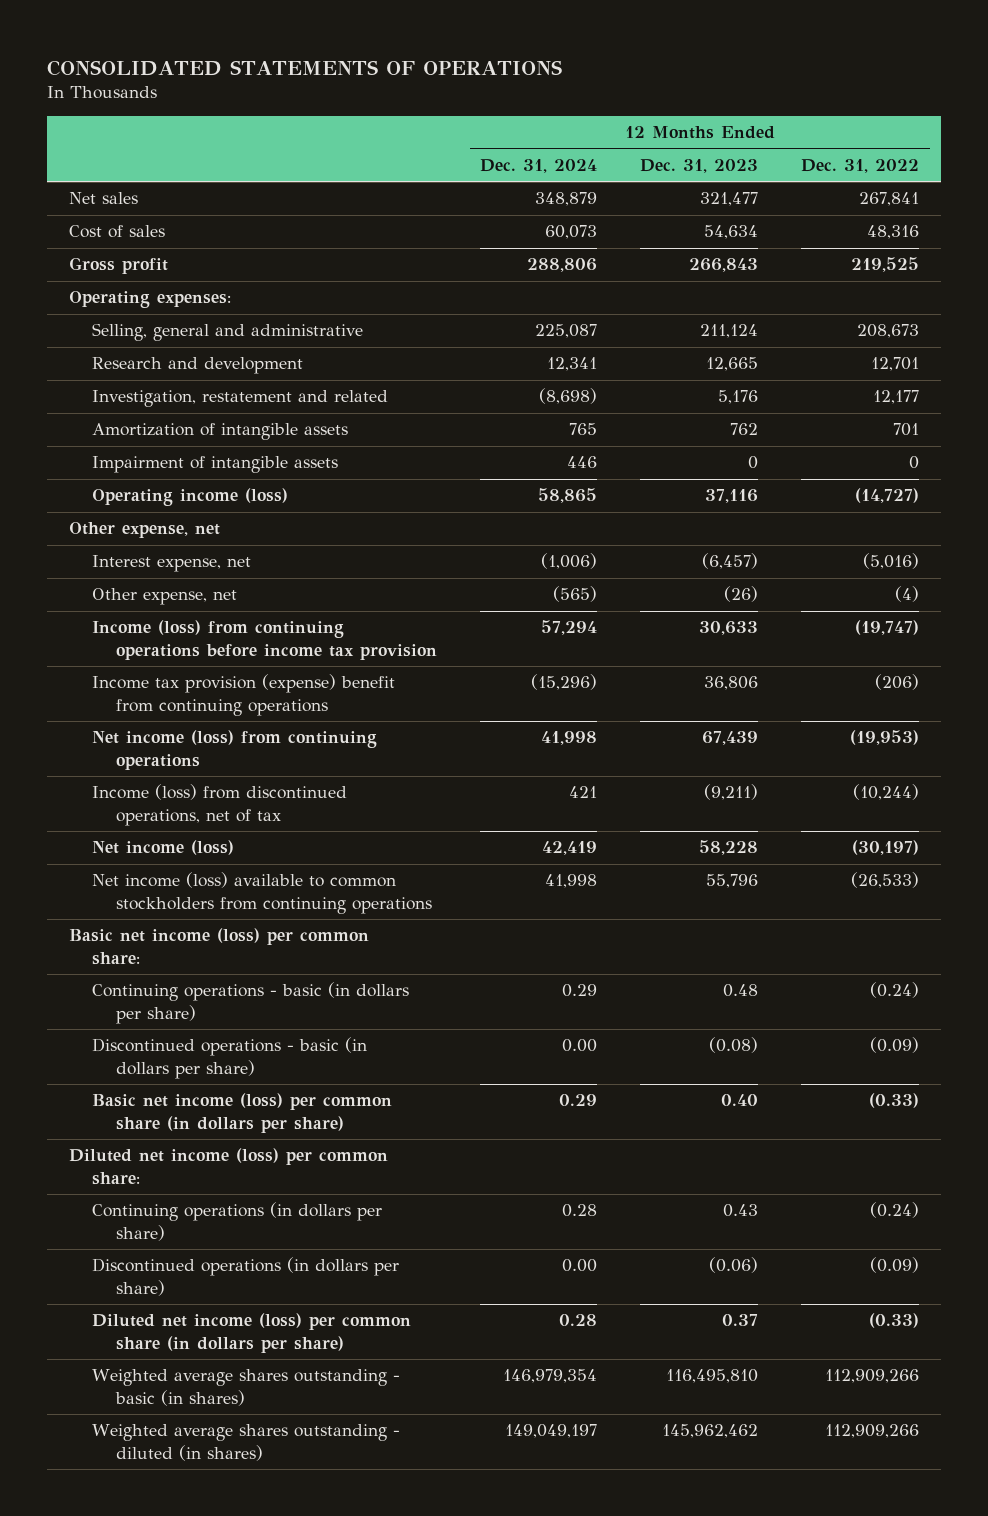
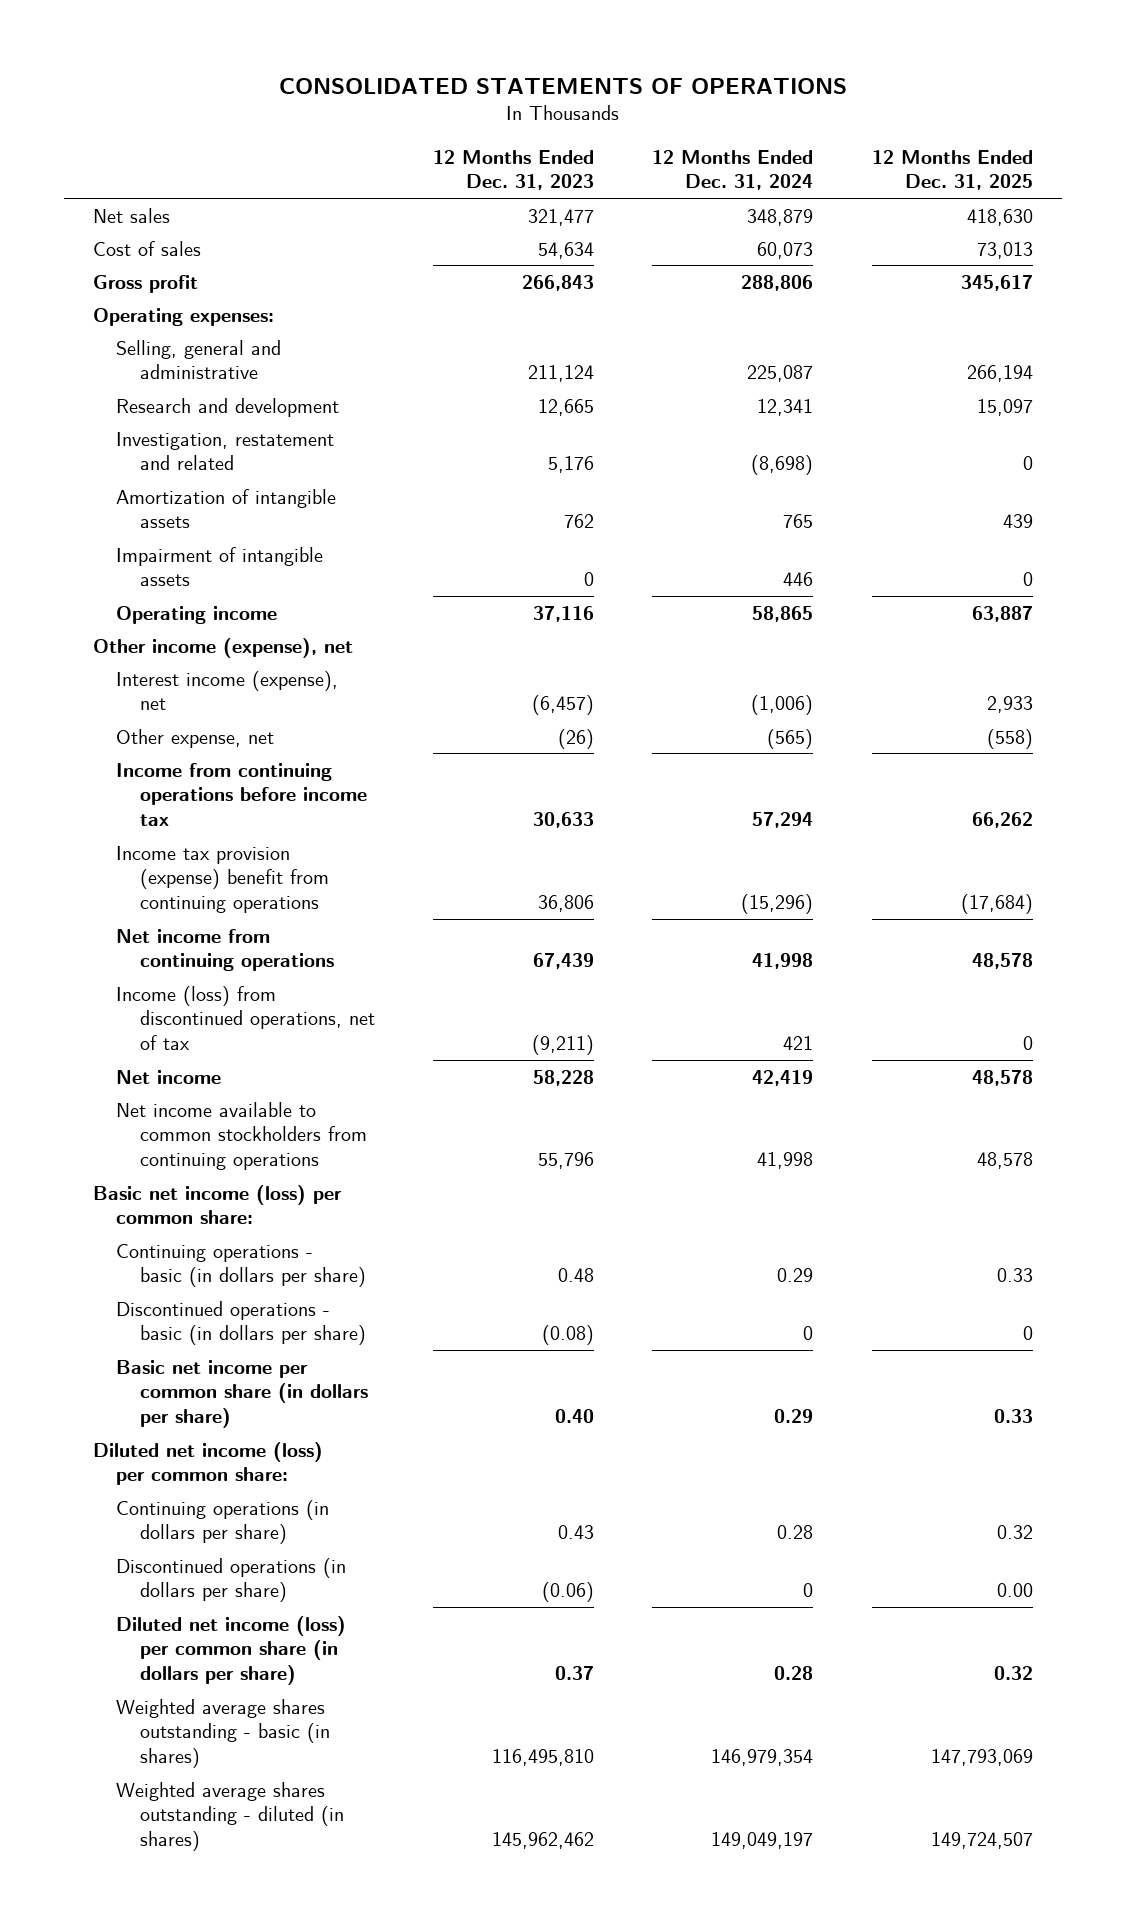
- | 12 Months Ended Dec. 31, 2024 | 12 Months Ended Dec. 31, 2023 | 12 Months Ended Dec. 31, 2022
+ | 12 Months Ended Dec. 31, 2023 | 12 Months Ended Dec. 31, 2024 | 12 Months Ended Dec. 31, 2025
- Operating income (loss) | 58,865 | 37,116 | (14,727)
- Other expense, net
- Interest expense, net | (1,006) | (6,457) | (5,016)
+ Operating income | 37,116 | 58,865 | 63,887
+ Other income (expense), net
+ Interest income (expense), net | (6,457) | (1,006) | 2,933
- Income (loss) from continuing operations before income tax provision | 57,294 | 30,633 | (19,747)
+ Income from continuing operations before income tax | 30,633 | 57,294 | 66,262
- Net income (loss) from continuing operations | 41,998 | 67,439 | (19,953)
+ Net income from continuing operations | 67,439 | 41,998 | 48,578
- Net income (loss) | 42,419 | 58,228 | (30,197)
- Net income (loss) available to common stockholders from continuing operations | 41,998 | 55,796 | (26,533)
+ Net income | 58,228 | 42,419 | 48,578
+ Net income available to common stockholders from continuing operations | 55,796 | 41,998 | 48,578
- Discontinued operations - basic (in dollars per share) | 0.00 | (0.08) | (0.09)
- Basic net income (loss) per common share (in dollars per share) | 0.29 | 0.40 | (0.33)
+ Discontinued operations - basic (in dollars per share) | (0.08) | 0 | 0
+ Basic net income per common share (in dollars per share) | 0.40 | 0.29 | 0.33
- Discontinued operations (in dollars per share) | 0.00 | (0.06) | (0.09)
+ Discontinued operations (in dollars per share) | (0.06) | 0 | 0.00

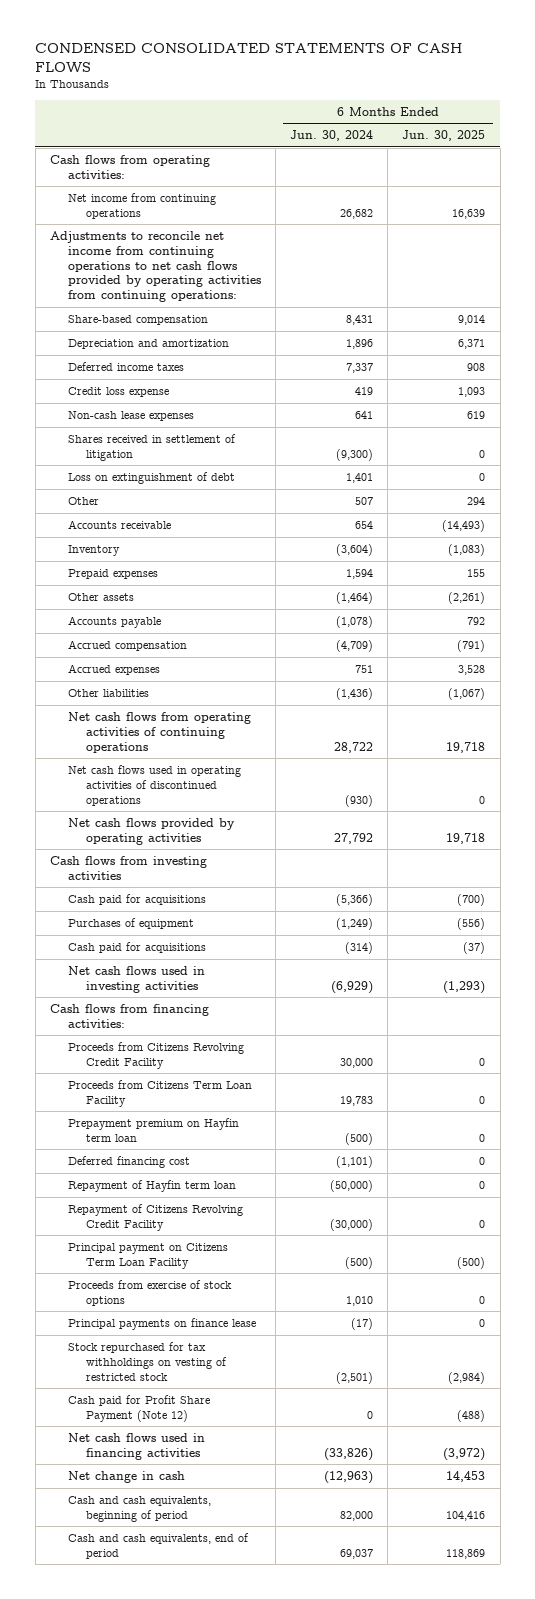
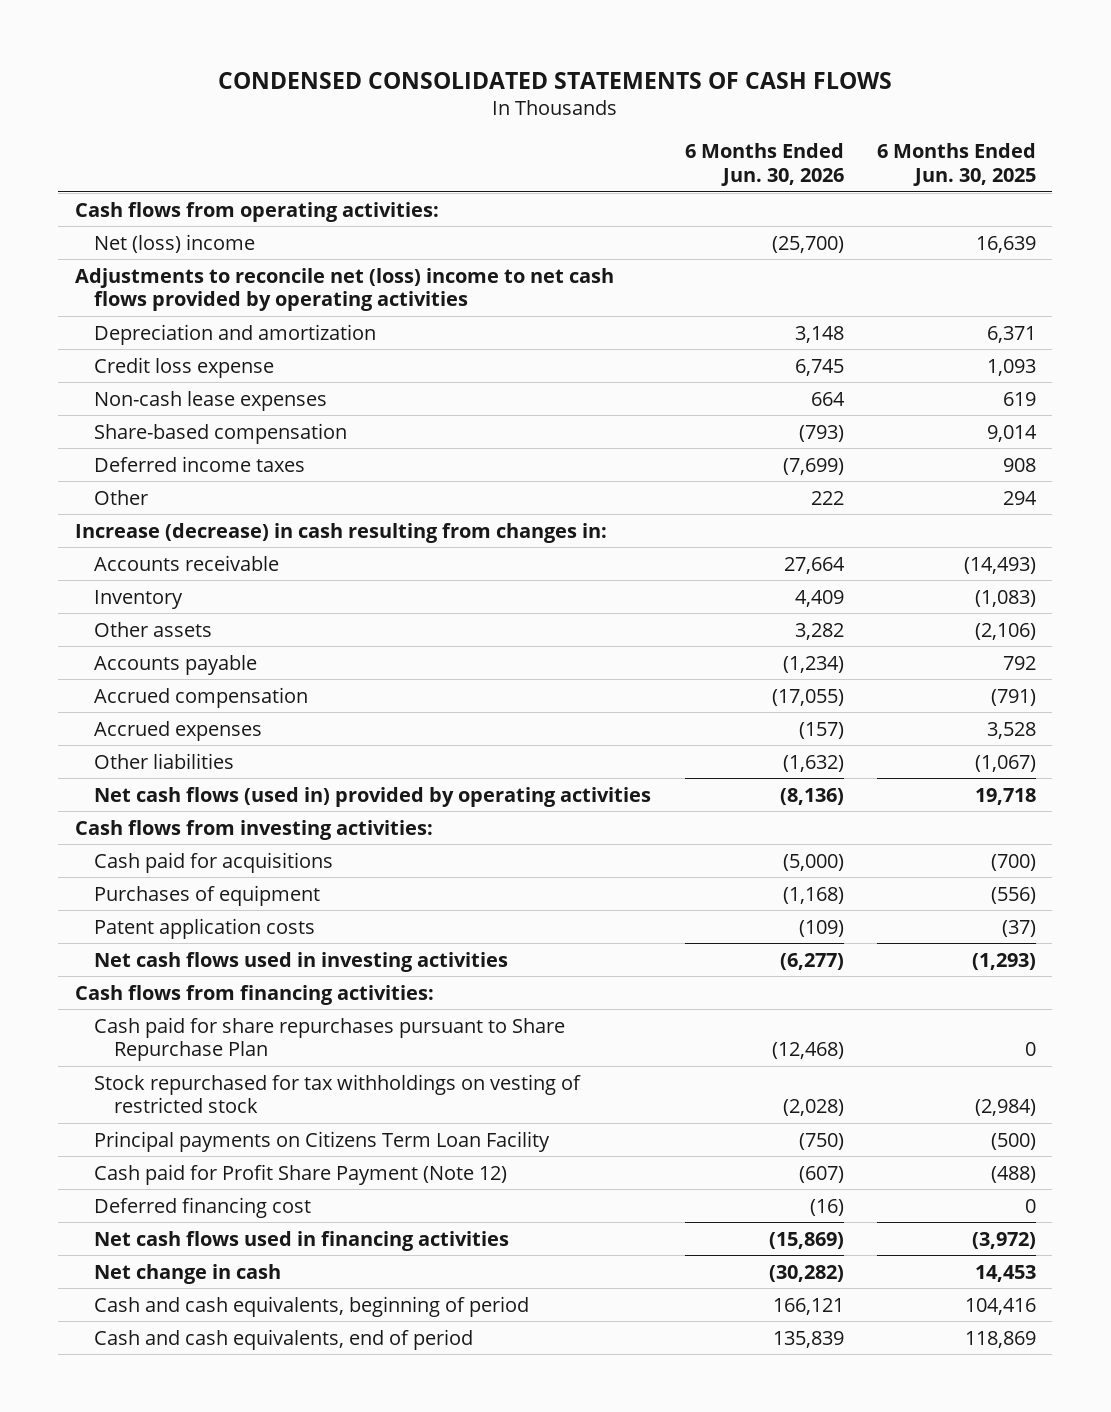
- | 6 Months Ended Jun. 30, 2024 | 6 Months Ended Jun. 30, 2025
+ | 6 Months Ended Jun. 30, 2026 | 6 Months Ended Jun. 30, 2025
- Net income from continuing operations | 26,682 | 16,639
- Adjustments to reconcile net income from continuing operations to net cash flows provided by operating activities from continuing operations:
+ Net (loss) income | (25,700) | 16,639
+ Adjustments to reconcile net (loss) income to net cash flows provided by operating activities
- Shares received in settlement of litigation | (9,300) | 0
- Loss on extinguishment of debt | 1,401 | 0
moved down: Share-based compensation | (793) | 9,014
moved down: Deferred income taxes | (7,699) | 908
+ Increase (decrease) in cash resulting from changes in:
- Prepaid expenses | 1,594 | 155
- Other assets | (1,464) | (2,261)
+ Other assets | 3,282 | (2,106)
- Net cash flows from operating activities of continuing operations | 28,722 | 19,718
- Net cash flows used in operating activities of discontinued operations | (930) | 0
- Net cash flows provided by operating activities | 27,792 | 19,718
- Cash flows from investing activities
+ Net cash flows (used in) provided by operating activities | (8,136) | 19,718
+ Cash flows from investing activities:
- Cash paid for acquisitions | (314) | (37)
+ Patent application costs | (109) | (37)
- Proceeds from Citizens Revolving Credit Facility | 30,000 | 0
- Proceeds from Citizens Term Loan Facility | 19,783 | 0
- Prepayment premium on Hayfin term loan | (500) | 0
- Repayment of Hayfin term loan | (50,000) | 0
- Repayment of Citizens Revolving Credit Facility | (30,000) | 0
- Principal payment on Citizens Term Loan Facility | (500) | (500)
- Proceeds from exercise of stock options | 1,010 | 0
- Principal payments on finance lease | (17) | 0
+ Cash paid for share repurchases pursuant to Share Repurchase Plan | (12,468) | 0
+ Principal payments on Citizens Term Loan Facility | (750) | (500)
moved down: Deferred financing cost | (16) | 0

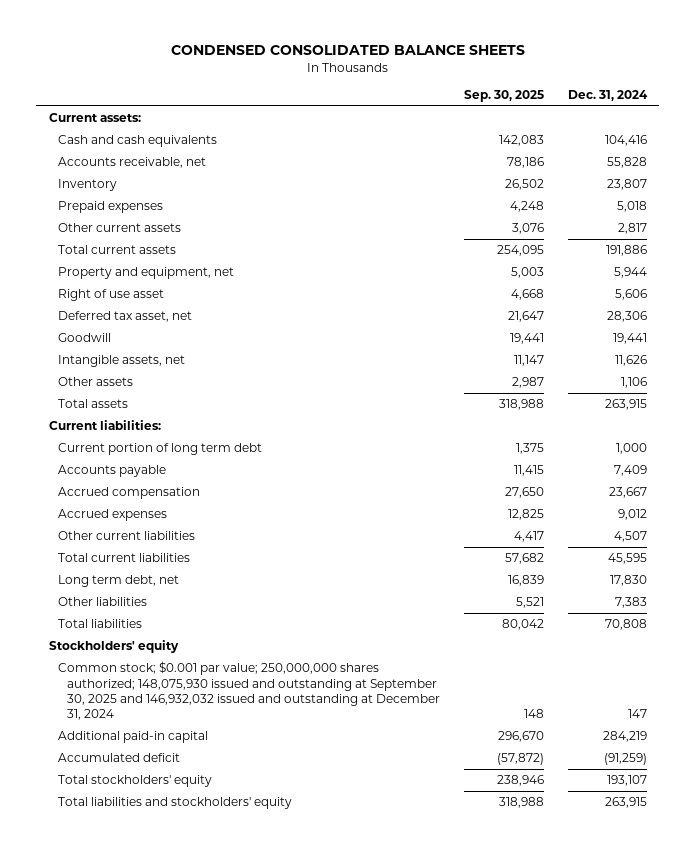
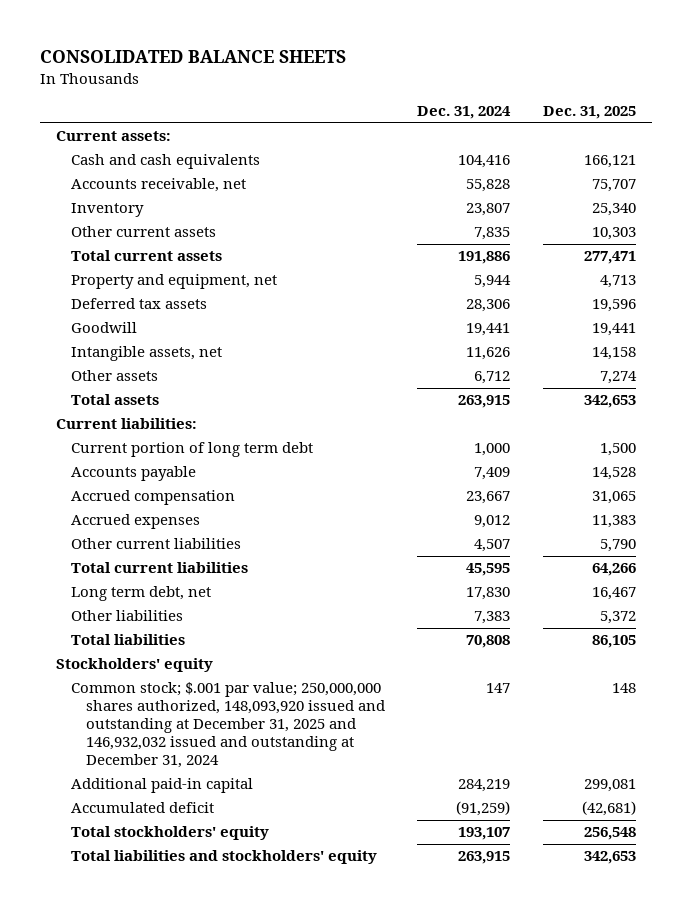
- CONDENSED CONSOLIDATED BALANCE SHEETS
+ CONSOLIDATED BALANCE SHEETS
- | Sep. 30, 2025 | Dec. 31, 2024
+ | Dec. 31, 2024 | Dec. 31, 2025
- Prepaid expenses | 4,248 | 5,018
- Other current assets | 3,076 | 2,817
+ Other current assets | 7,835 | 10,303
- Right of use asset | 4,668 | 5,606
- Deferred tax asset, net | 21,647 | 28,306
+ Deferred tax assets | 28,306 | 19,596
- Other assets | 2,987 | 1,106
+ Other assets | 6,712 | 7,274
- Common stock; $0.001 par value; 250,000,000 shares authorized; 148,075,930 issued and outstanding at September 30, 2025 and 146,932,032 issued and outstanding at December 31, 2024 | 148 | 147
+ Common stock; $.001 par value; 250,000,000 shares authorized, 148,093,920 issued and outstanding at December 31, 2025 and 146,932,032 issued and outstanding at December 31, 2024 | 147 | 148

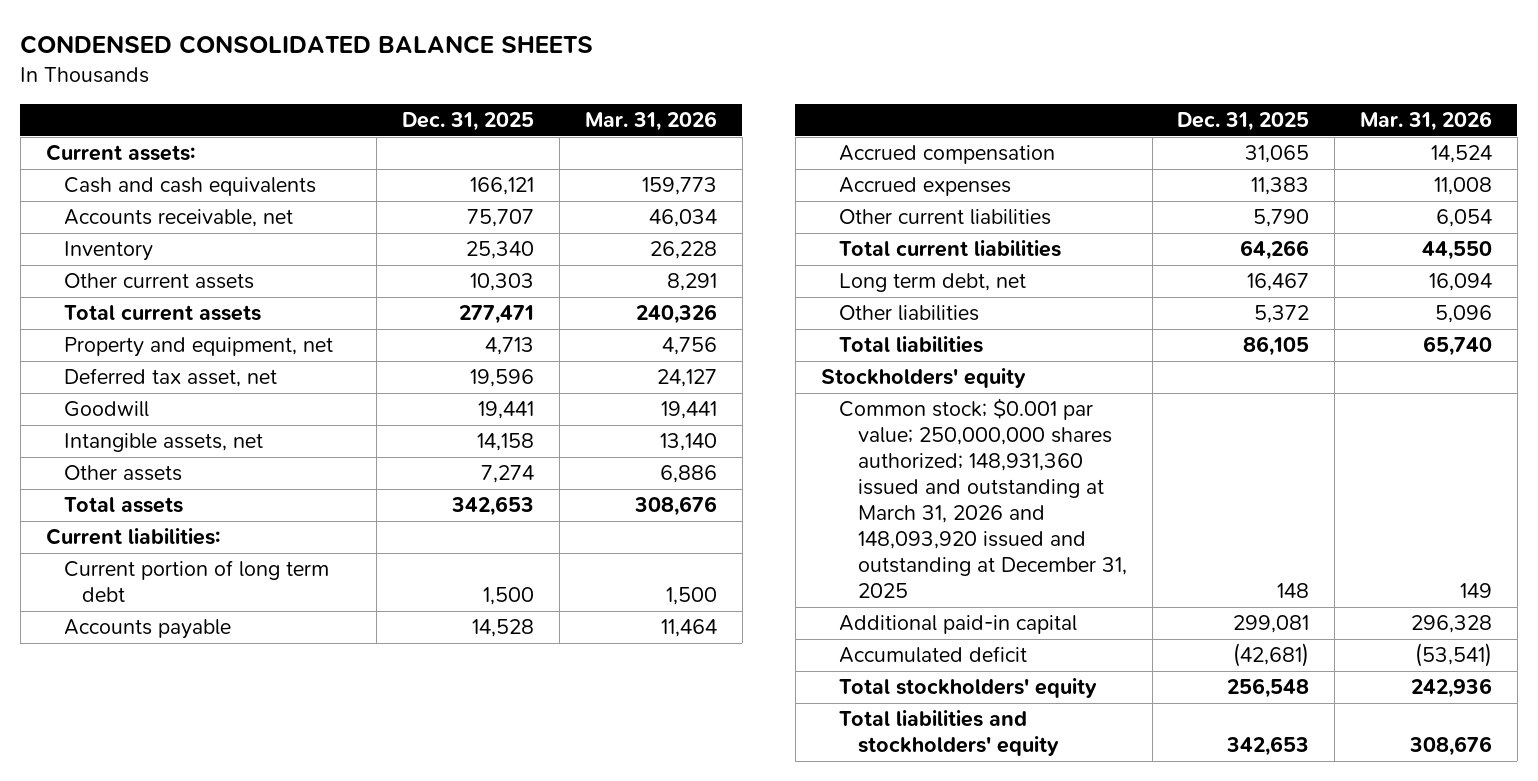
- CONSOLIDATED BALANCE SHEETS
+ CONDENSED CONSOLIDATED BALANCE SHEETS
- | Dec. 31, 2024 | Dec. 31, 2025
+ | Dec. 31, 2025 | Mar. 31, 2026
- Deferred tax assets | 28,306 | 19,596
+ Deferred tax asset, net | 19,596 | 24,127
- Common stock; $.001 par value; 250,000,000 shares authorized, 148,093,920 issued and outstanding at December 31, 2025 and 146,932,032 issued and outstanding at December 31, 2024 | 147 | 148
+ Common stock; $0.001 par value; 250,000,000 shares authorized; 148,931,360 issued and outstanding at March 31, 2026 and 148,093,920 issued and outstanding at December 31, 2025 | 148 | 149

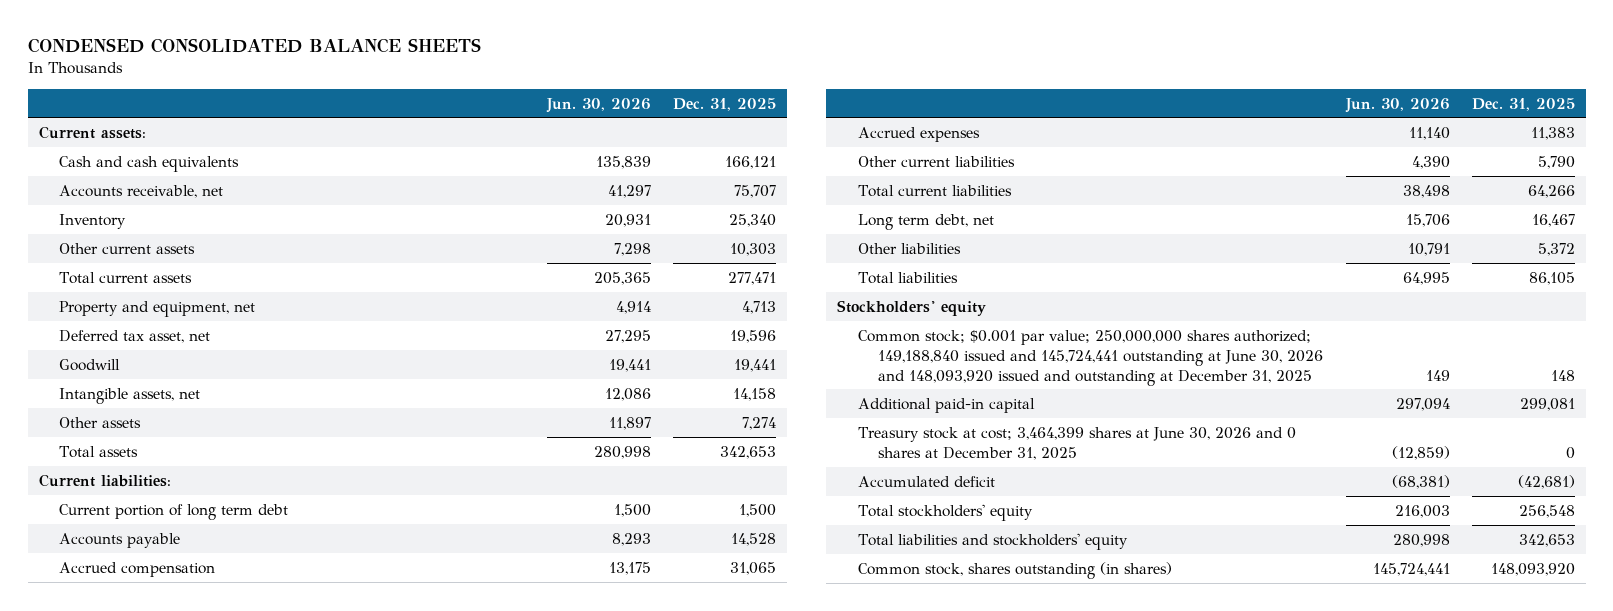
- | Dec. 31, 2025 | Mar. 31, 2026
+ | Jun. 30, 2026 | Dec. 31, 2025
- Common stock; $0.001 par value; 250,000,000 shares authorized; 148,931,360 issued and outstanding at March 31, 2026 and 148,093,920 issued and outstanding at December 31, 2025 | 148 | 149
+ Common stock; $0.001 par value; 250,000,000 shares authorized; 149,188,840 issued and 145,724,441 outstanding at June 30, 2026 and 148,093,920 issued and outstanding at December 31, 2025 | 149 | 148
+ Treasury stock at cost; 3,464,399 shares at June 30, 2026 and 0 shares at December 31, 2025 | (12,859) | 0
+ Common stock, shares outstanding (in shares) | 145,724,441 | 148,093,920

